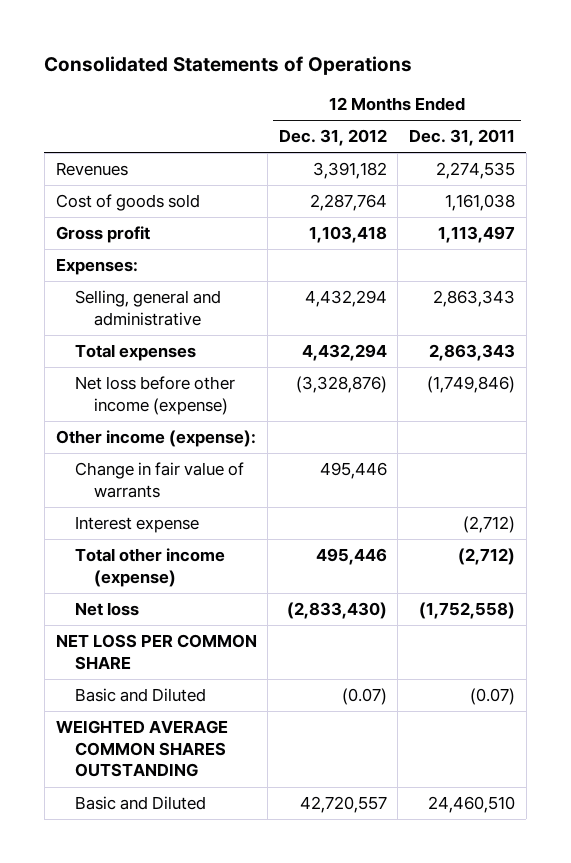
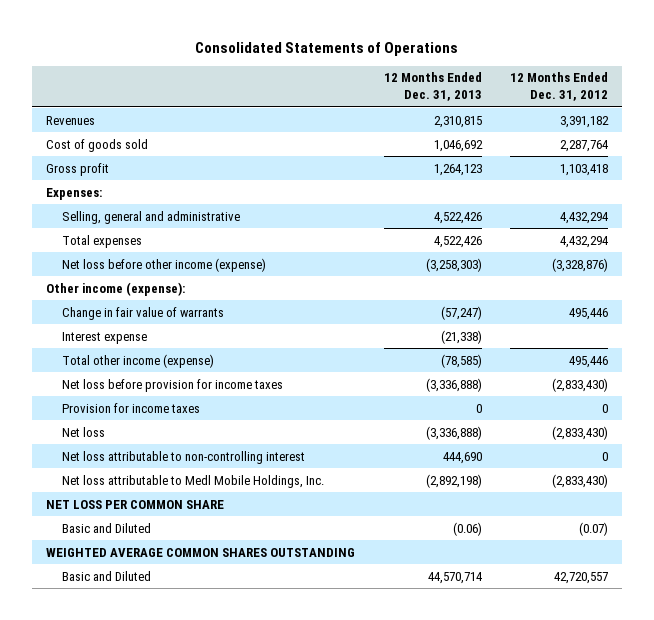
- | 12 Months Ended Dec. 31, 2012 | 12 Months Ended Dec. 31, 2011
+ | 12 Months Ended Dec. 31, 2013 | 12 Months Ended Dec. 31, 2012
+ Net loss before provision for income taxes | (3,336,888) | (2,833,430)
+ Provision for income taxes | 0 | 0
+ Net loss attributable to non-controlling interest | 444,690 | 0
+ Net loss attributable to Medl Mobile Holdings, Inc. | (2,892,198) | (2,833,430)

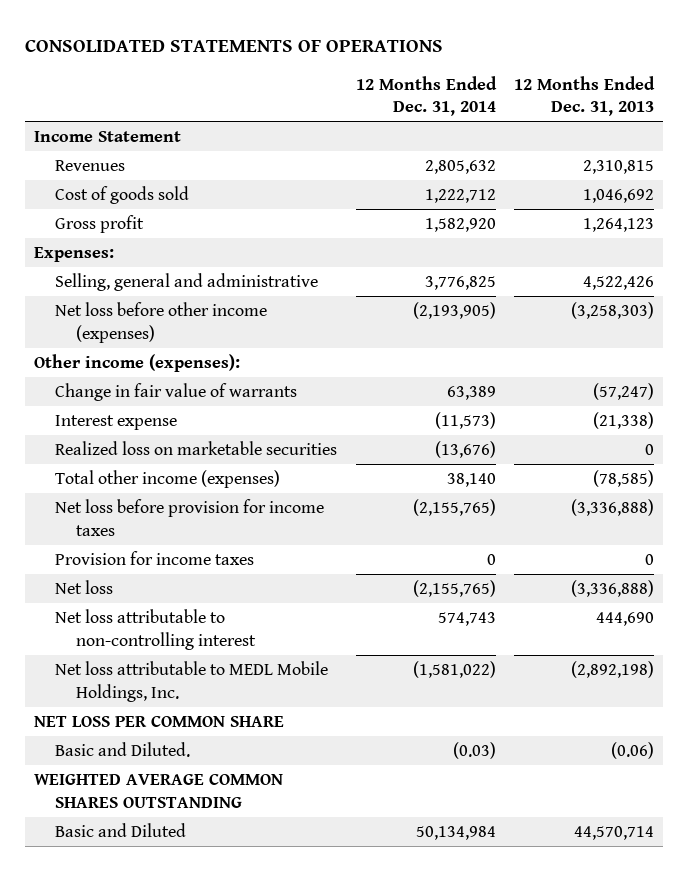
- Consolidated Statements of Operations
+ CONSOLIDATED STATEMENTS OF OPERATIONS
- | 12 Months Ended Dec. 31, 2013 | 12 Months Ended Dec. 31, 2012
+ | 12 Months Ended Dec. 31, 2014 | 12 Months Ended Dec. 31, 2013
+ Income Statement
- Total expenses | 4,522,426 | 4,432,294
- Net loss before other income (expense) | (3,258,303) | (3,328,876)
- Other income (expense):
+ Net loss before other income (expenses) | (2,193,905) | (3,258,303)
+ Other income (expenses):
- Total other income (expense) | (78,585) | 495,446
+ Realized loss on marketable securities | (13,676) | 0
+ Total other income (expenses) | 38,140 | (78,585)
- Net loss attributable to Medl Mobile Holdings, Inc. | (2,892,198) | (2,833,430)
+ Net loss attributable to MEDL Mobile Holdings, Inc. | (1,581,022) | (2,892,198)
- Basic and Diluted | (0.06) | (0.07)
+ Basic and Diluted. | (0.03) | (0.06)

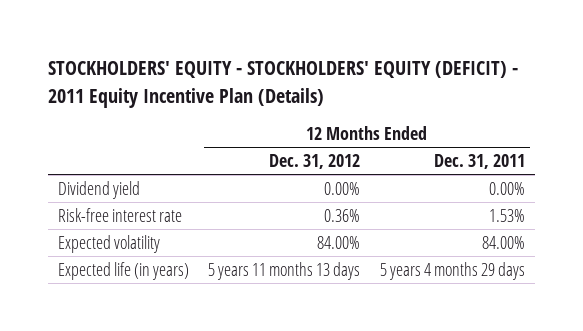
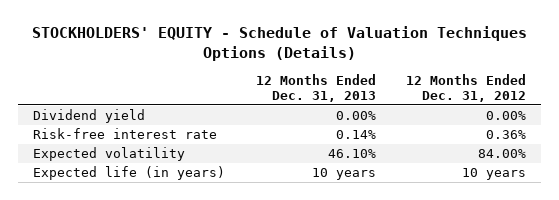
- STOCKHOLDERS' EQUITY - STOCKHOLDERS' EQUITY (DEFICIT) - 2011 Equity Incentive Plan (Details)
+ STOCKHOLDERS' EQUITY - Schedule of Valuation Techniques Options (Details)
- | 12 Months Ended Dec. 31, 2012 | 12 Months Ended Dec. 31, 2011
+ | 12 Months Ended Dec. 31, 2013 | 12 Months Ended Dec. 31, 2012
- Expected life (in years) | 5 years 11 months 13 days | 5 years 4 months 29 days
+ Expected life (in years) | 10 years | 10 years

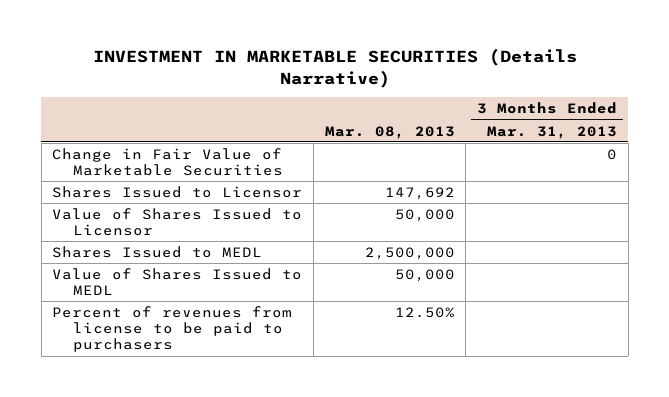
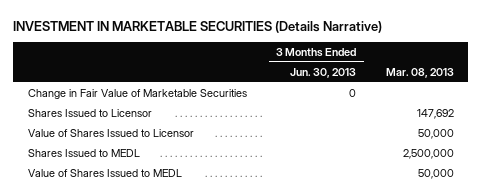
- | Mar. 08, 2013 | 3 Months Ended Mar. 31, 2013
+ | 3 Months Ended Jun. 30, 2013 | Mar. 08, 2013
- Percent of revenues from license to be paid to purchasers | 12.50% |

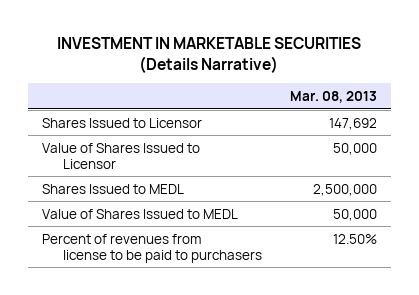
- | 3 Months Ended Jun. 30, 2013 | Mar. 08, 2013
+ | Mar. 08, 2013
- Change in Fair Value of Marketable Securities | 0 |
+ Percent of revenues from license to be paid to purchasers | 12.50%

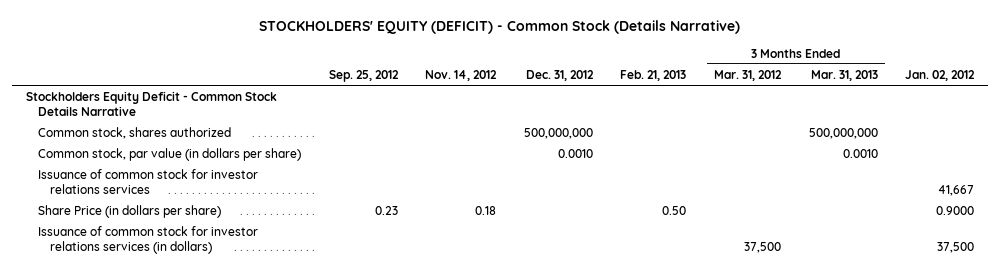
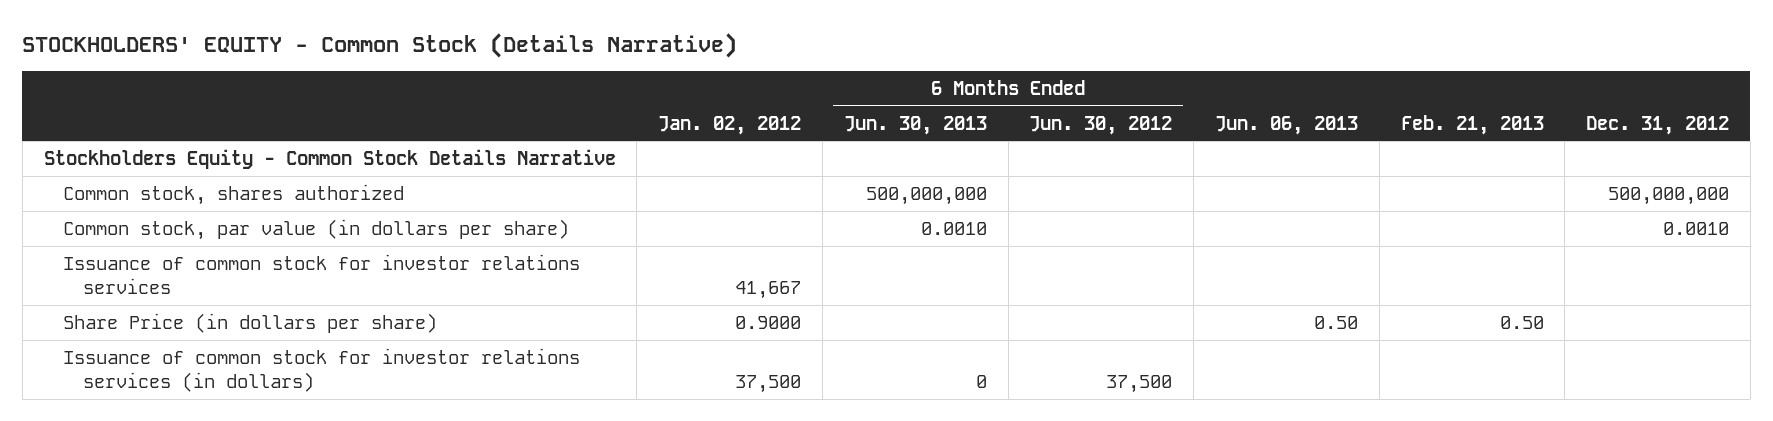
- STOCKHOLDERS' EQUITY (DEFICIT) - Common Stock (Details Narrative)
+ STOCKHOLDERS' EQUITY - Common Stock (Details Narrative)
- | Sep. 25, 2012 | Nov. 14, 2012 | Dec. 31, 2012 | Feb. 21, 2013 | 3 Months Ended Mar. 31, 2012 | 3 Months Ended Mar. 31, 2013 | Jan. 02, 2012
+ | Jan. 02, 2012 | 6 Months Ended Jun. 30, 2013 | 6 Months Ended Jun. 30, 2012 | Jun. 06, 2013 | Feb. 21, 2013 | Dec. 31, 2012
- Stockholders Equity Deficit - Common Stock Details Narrative
+ Stockholders Equity - Common Stock Details Narrative

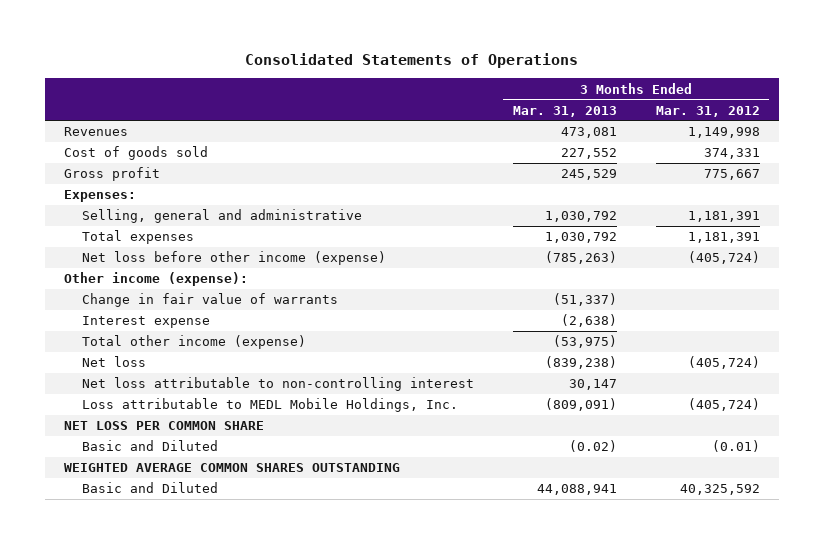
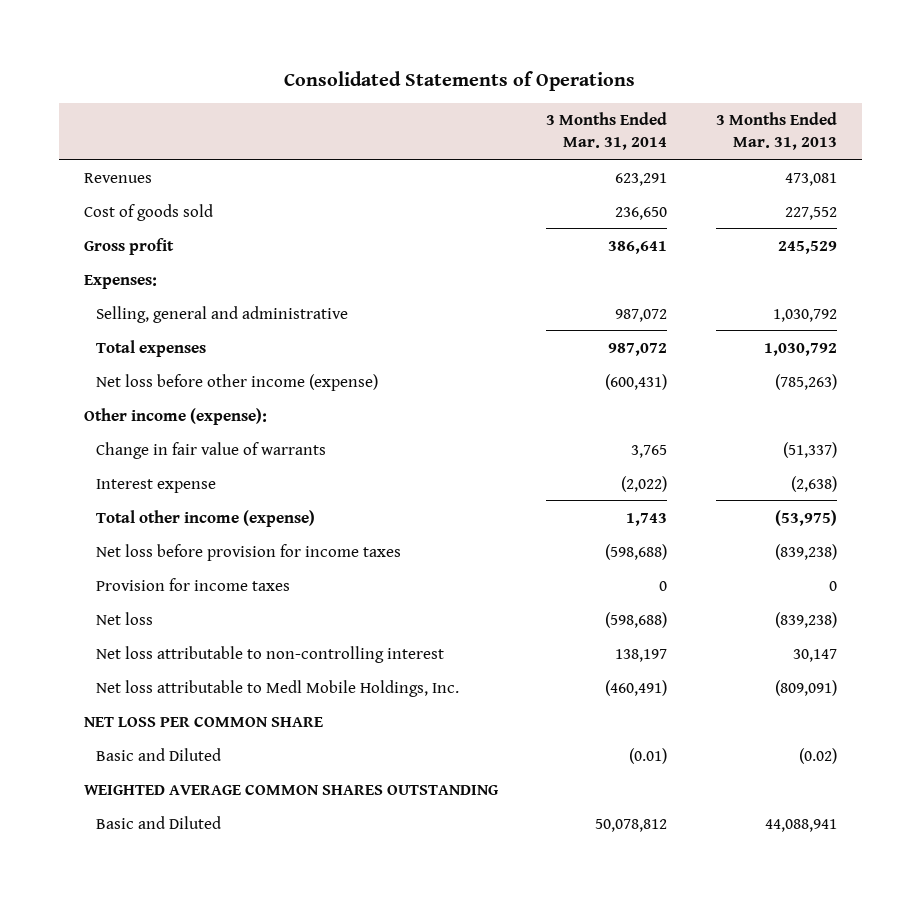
- | 3 Months Ended Mar. 31, 2013 | 3 Months Ended Mar. 31, 2012
+ | 3 Months Ended Mar. 31, 2014 | 3 Months Ended Mar. 31, 2013
+ Net loss before provision for income taxes | (598,688) | (839,238)
+ Provision for income taxes | 0 | 0
- Loss attributable to MEDL Mobile Holdings, Inc. | (809,091) | (405,724)
+ Net loss attributable to Medl Mobile Holdings, Inc. | (460,491) | (809,091)

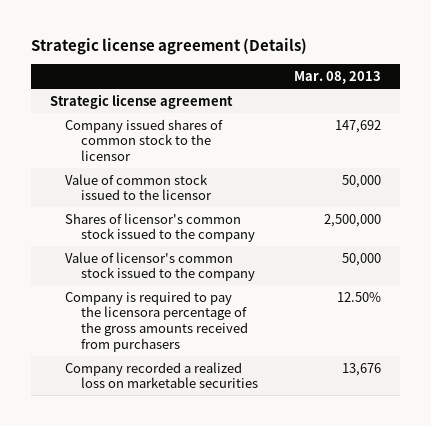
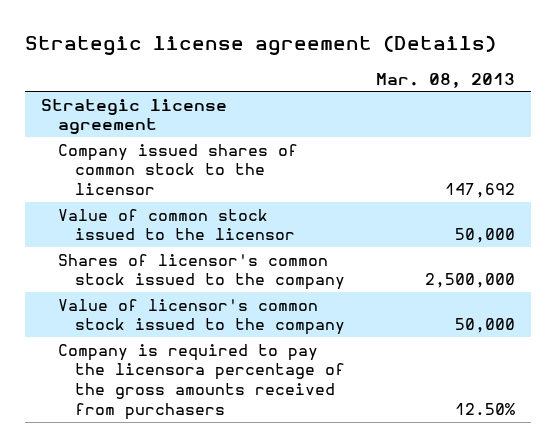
- Company recorded a realized loss on marketable securities | 13,676

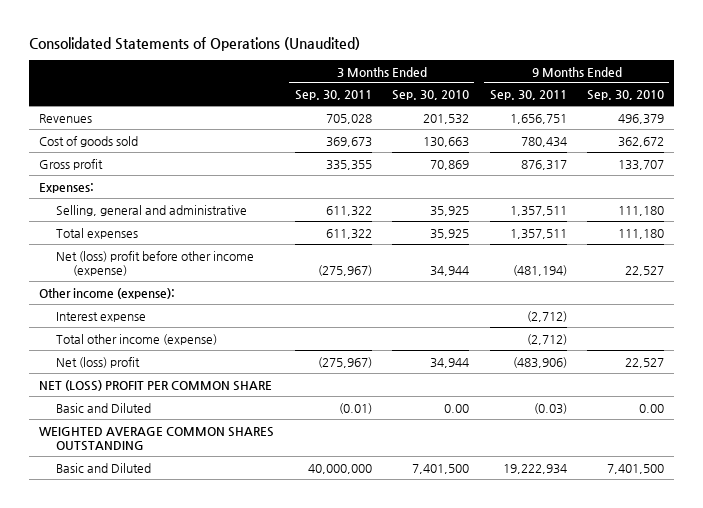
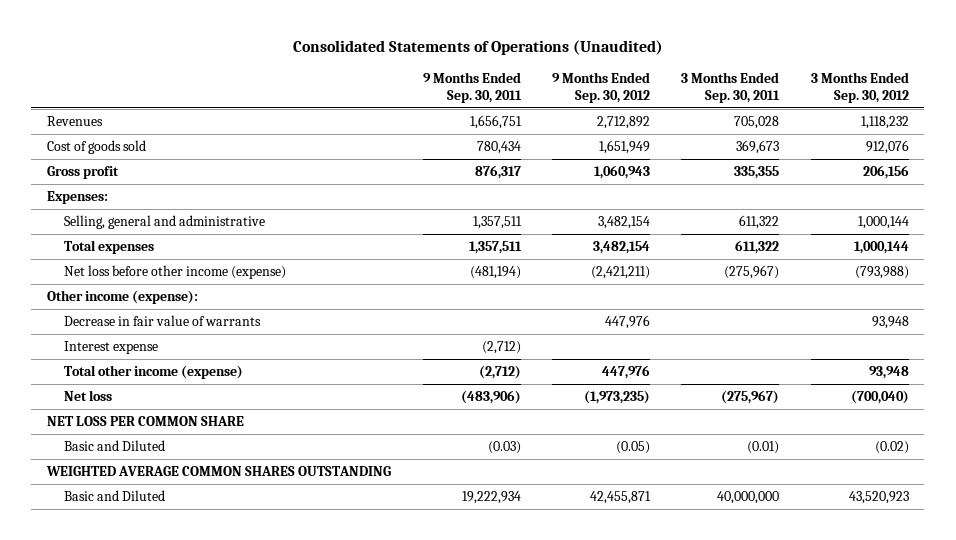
- | 3 Months Ended Sep. 30, 2011 | 3 Months Ended Sep. 30, 2010 | 9 Months Ended Sep. 30, 2011 | 9 Months Ended Sep. 30, 2010
+ | 9 Months Ended Sep. 30, 2011 | 9 Months Ended Sep. 30, 2012 | 3 Months Ended Sep. 30, 2011 | 3 Months Ended Sep. 30, 2012
- Net (loss) profit before other income (expense) | (275,967) | 34,944 | (481,194) | 22,527
+ Net loss before other income (expense) | (481,194) | (2,421,211) | (275,967) | (793,988)
+ Decrease in fair value of warrants | | 447,976 | | 93,948
- Net (loss) profit | (275,967) | 34,944 | (483,906) | 22,527
- NET (LOSS) PROFIT PER COMMON SHARE
+ Net loss | (483,906) | (1,973,235) | (275,967) | (700,040)
+ NET LOSS PER COMMON SHARE

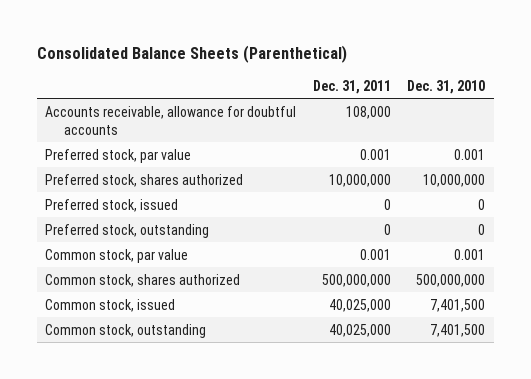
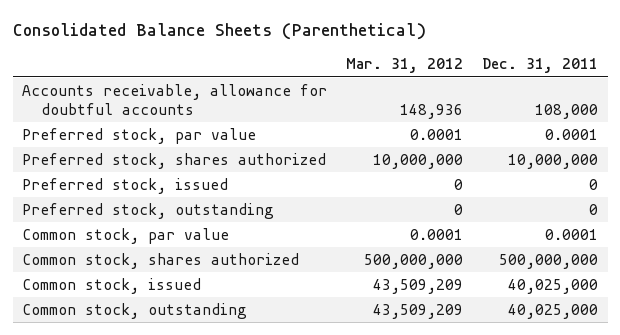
- | Dec. 31, 2011 | Dec. 31, 2010
+ | Mar. 31, 2012 | Dec. 31, 2011
- Preferred stock, par value | 0.001 | 0.001
+ Preferred stock, par value | 0.0001 | 0.0001
- Common stock, par value | 0.001 | 0.001
+ Common stock, par value | 0.0001 | 0.0001

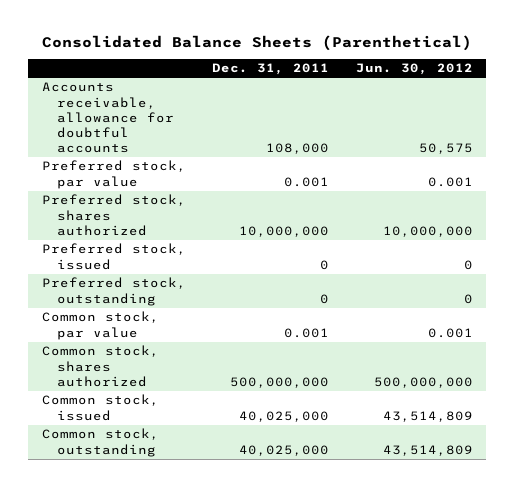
- | Mar. 31, 2012 | Dec. 31, 2011
+ | Dec. 31, 2011 | Jun. 30, 2012
- Preferred stock, par value | 0.0001 | 0.0001
+ Preferred stock, par value | 0.001 | 0.001
- Common stock, par value | 0.0001 | 0.0001
+ Common stock, par value | 0.001 | 0.001

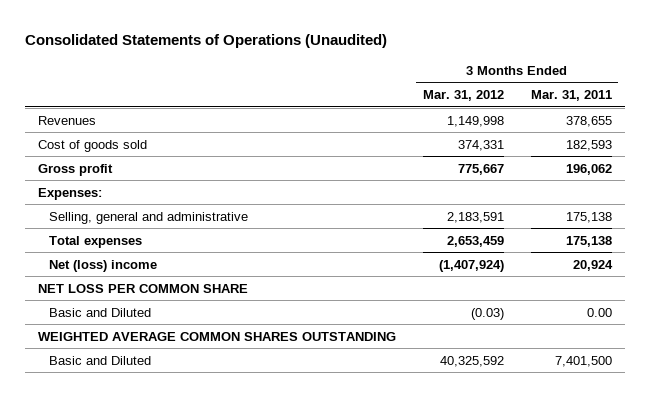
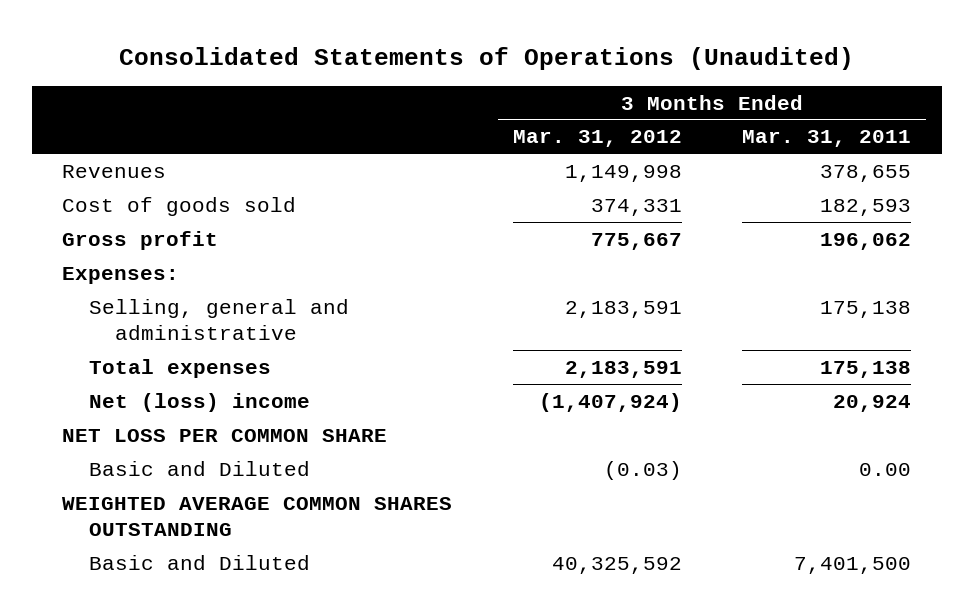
- Total expenses | 2,653,459 | 175,138
+ Total expenses | 2,183,591 | 175,138

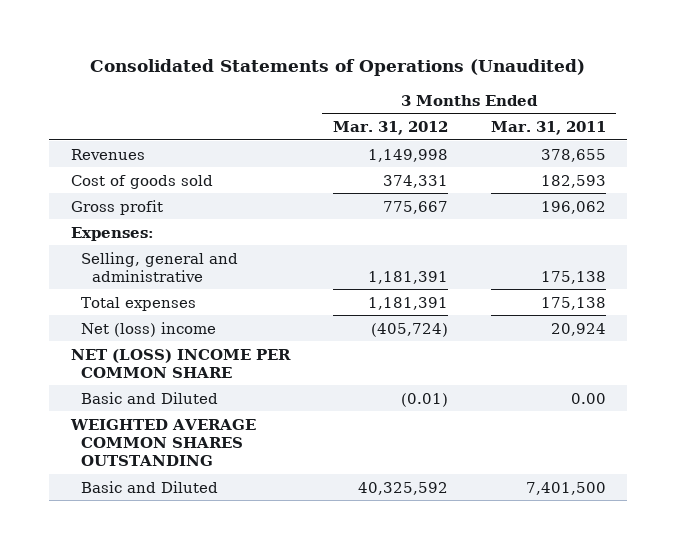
- Selling, general and administrative | 2,183,591 | 175,138
- Total expenses | 2,183,591 | 175,138
- Net (loss) income | (1,407,924) | 20,924
- NET LOSS PER COMMON SHARE
- Basic and Diluted | (0.03) | 0.00
+ Selling, general and administrative | 1,181,391 | 175,138
+ Total expenses | 1,181,391 | 175,138
+ Net (loss) income | (405,724) | 20,924
+ NET (LOSS) INCOME PER COMMON SHARE
+ Basic and Diluted | (0.01) | 0.00

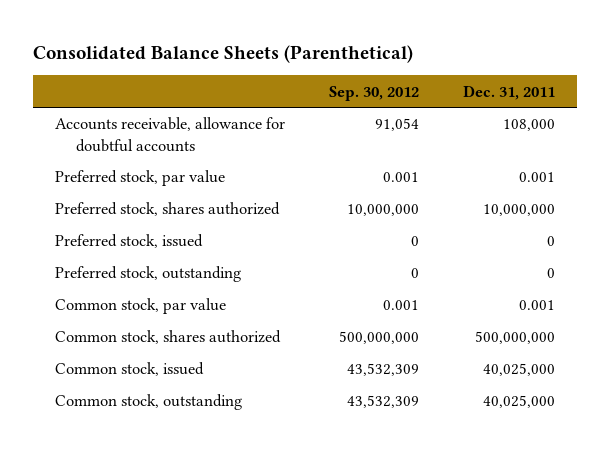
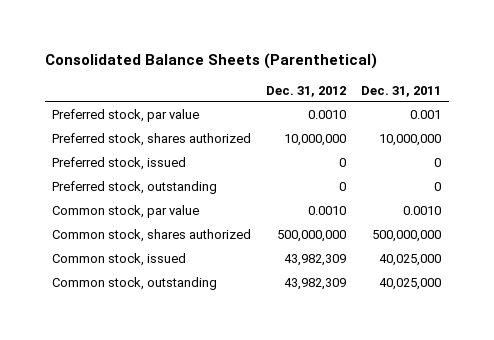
- | Sep. 30, 2012 | Dec. 31, 2011
+ | Dec. 31, 2012 | Dec. 31, 2011
- Accounts receivable, allowance for doubtful accounts | 91,054 | 108,000
- Common stock, par value | 0.001 | 0.001
+ Common stock, par value | 0.0010 | 0.0010

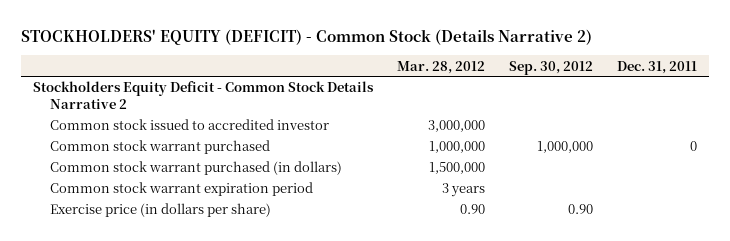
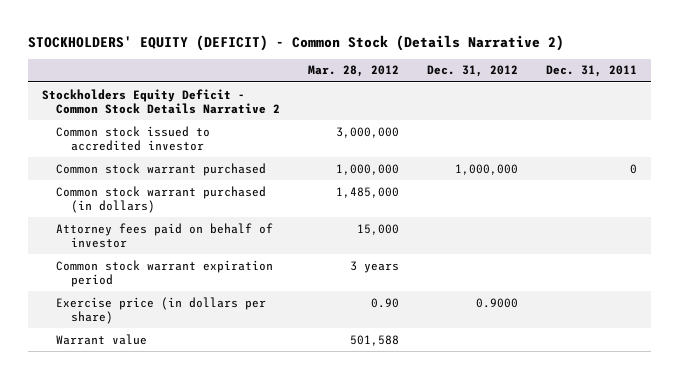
- | Mar. 28, 2012 | Sep. 30, 2012 | Dec. 31, 2011
+ | Mar. 28, 2012 | Dec. 31, 2012 | Dec. 31, 2011
- Common stock warrant purchased (in dollars) | 1,500,000 | |
+ Common stock warrant purchased (in dollars) | 1,485,000 | |
+ Attorney fees paid on behalf of investor | 15,000 | |
+ Warrant value | 501,588 | |

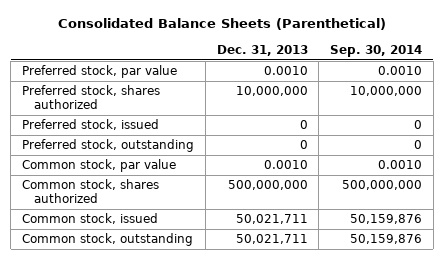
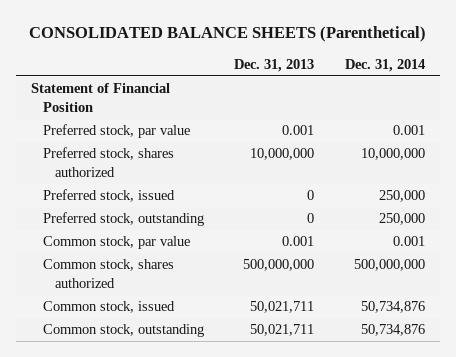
- Consolidated Balance Sheets (Parenthetical)
+ CONSOLIDATED BALANCE SHEETS (Parenthetical)
- | Dec. 31, 2013 | Sep. 30, 2014
+ | Dec. 31, 2013 | Dec. 31, 2014
- Preferred stock, par value | 0.0010 | 0.0010
+ Statement of Financial Position
+ Preferred stock, par value | 0.001 | 0.001
- Common stock, par value | 0.0010 | 0.0010
+ Common stock, par value | 0.001 | 0.001

